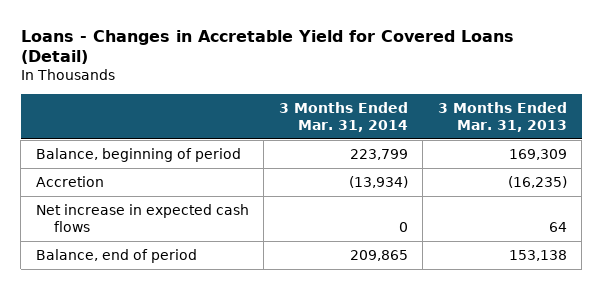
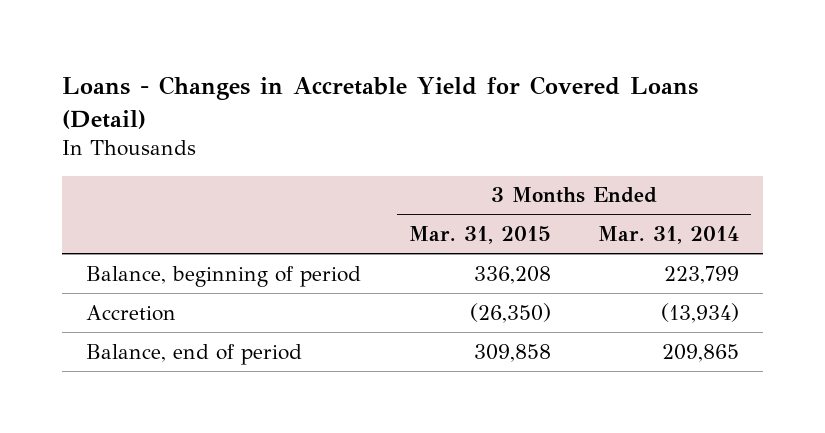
- | 3 Months Ended Mar. 31, 2014 | 3 Months Ended Mar. 31, 2013
+ | 3 Months Ended Mar. 31, 2015 | 3 Months Ended Mar. 31, 2014
- Net increase in expected cash flows | 0 | 64

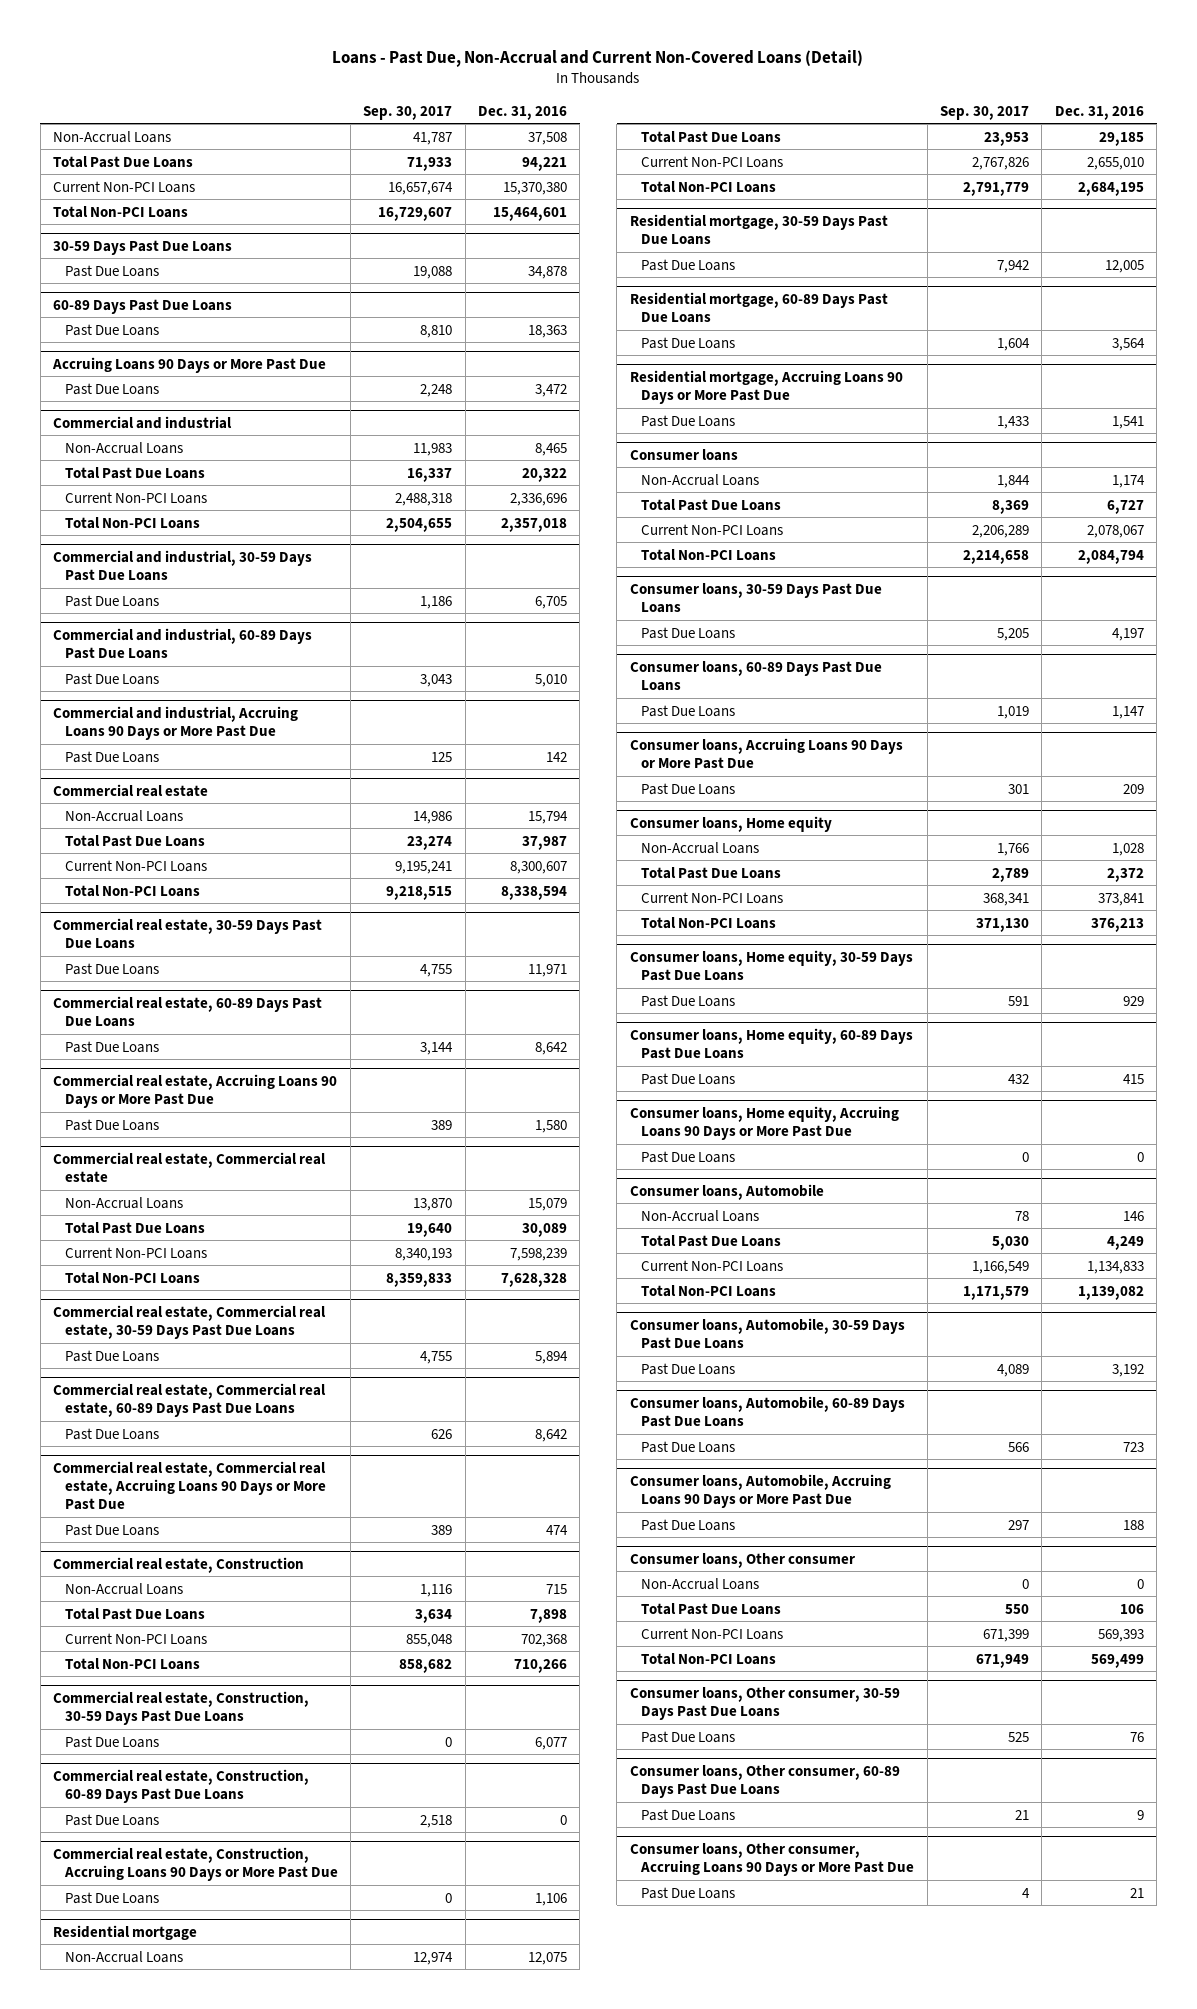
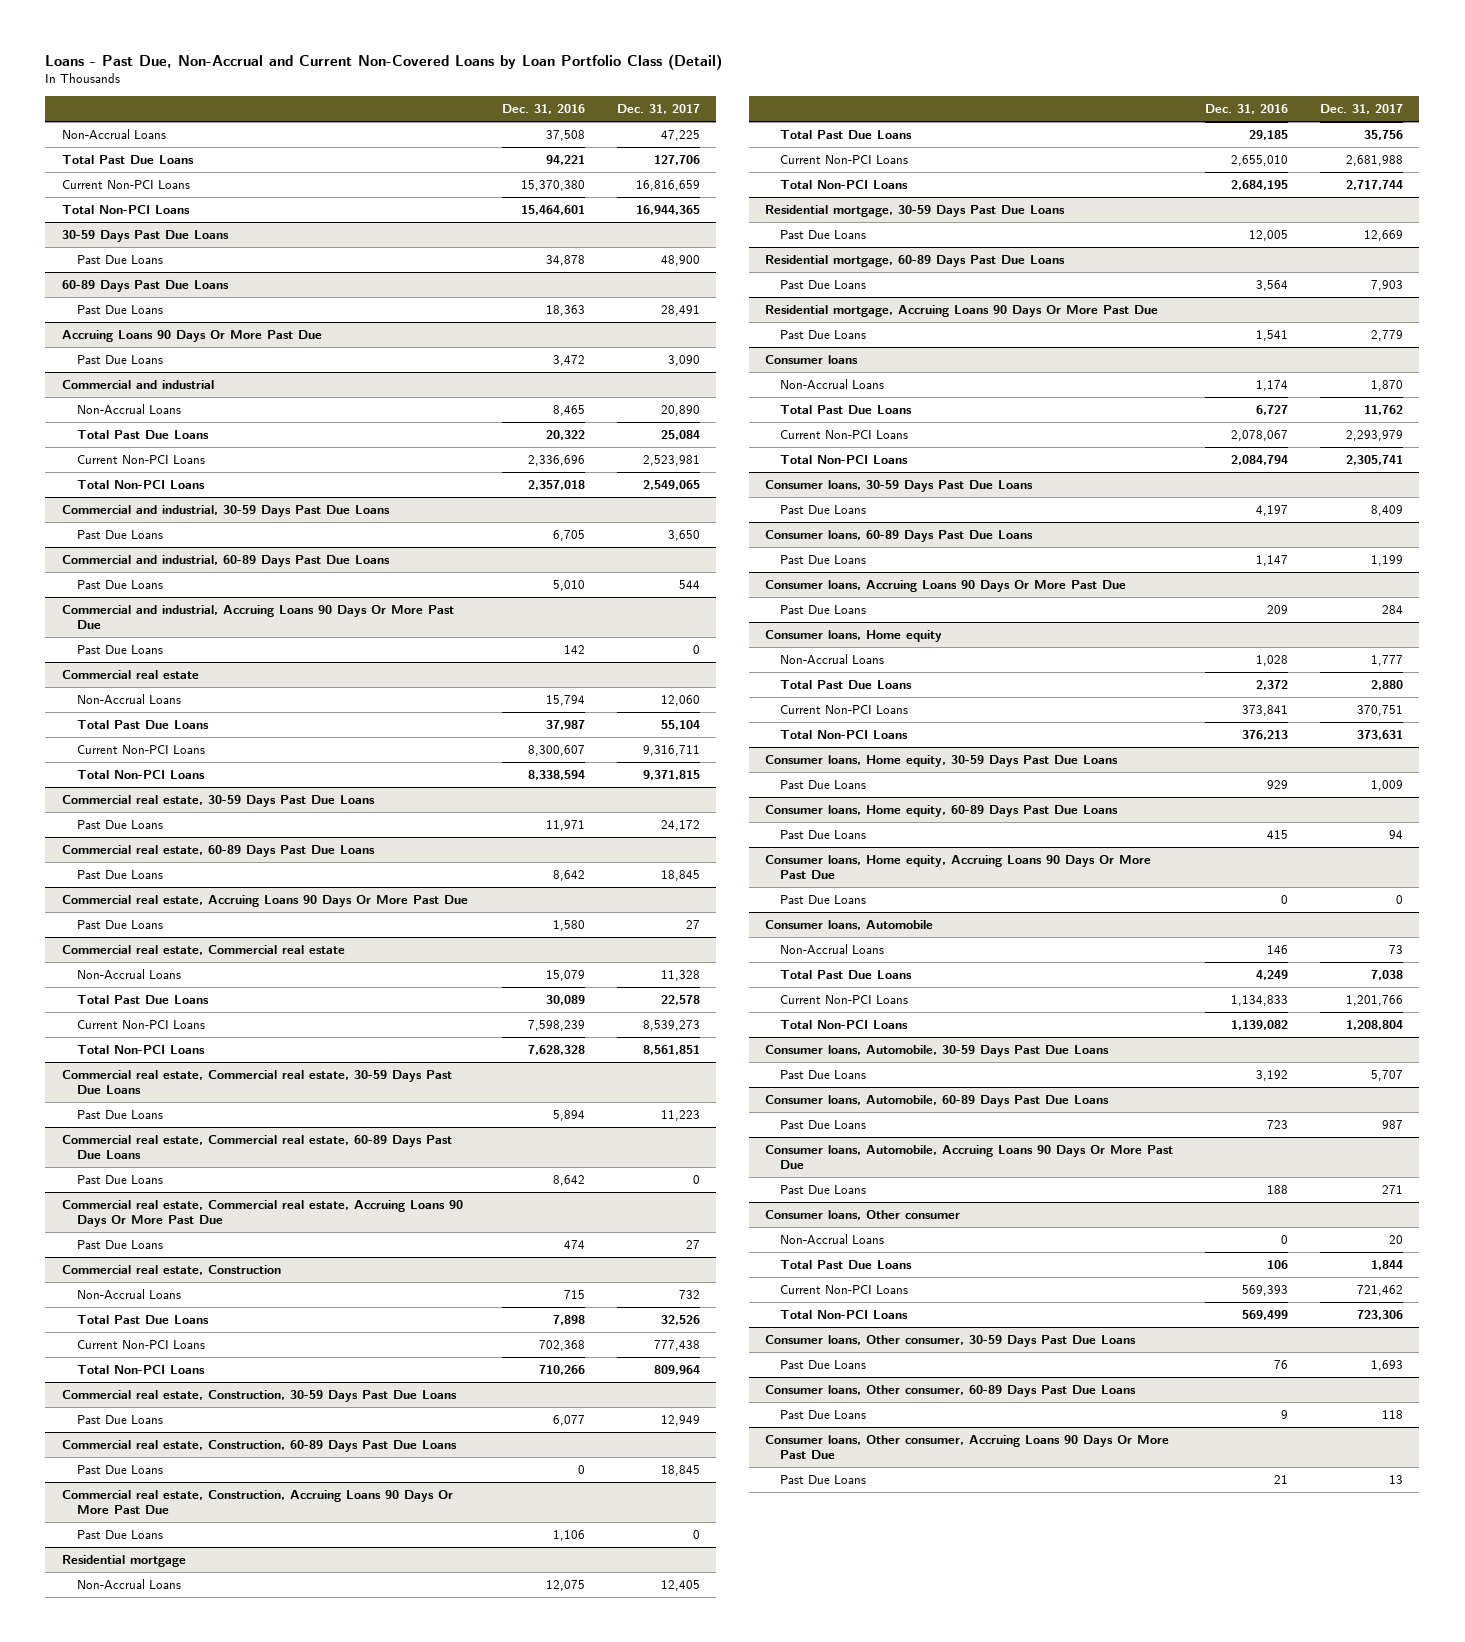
- Loans - Past Due, Non-Accrual and Current Non-Covered Loans (Detail)
+ Loans - Past Due, Non-Accrual and Current Non-Covered Loans by Loan Portfolio Class (Detail)
- | Sep. 30, 2017 | Dec. 31, 2016
+ | Dec. 31, 2016 | Dec. 31, 2017
- Accruing Loans 90 Days or More Past Due
+ Accruing Loans 90 Days Or More Past Due
- Commercial and industrial, Accruing Loans 90 Days or More Past Due
+ Commercial and industrial, Accruing Loans 90 Days Or More Past Due
- Commercial real estate, Accruing Loans 90 Days or More Past Due
+ Commercial real estate, Accruing Loans 90 Days Or More Past Due
- Commercial real estate, Commercial real estate, Accruing Loans 90 Days or More Past Due
+ Commercial real estate, Commercial real estate, Accruing Loans 90 Days Or More Past Due
- Commercial real estate, Construction, Accruing Loans 90 Days or More Past Due
+ Commercial real estate, Construction, Accruing Loans 90 Days Or More Past Due
- Residential mortgage, Accruing Loans 90 Days or More Past Due
+ Residential mortgage, Accruing Loans 90 Days Or More Past Due
- Consumer loans, Accruing Loans 90 Days or More Past Due
+ Consumer loans, Accruing Loans 90 Days Or More Past Due
- Consumer loans, Home equity, Accruing Loans 90 Days or More Past Due
+ Consumer loans, Home equity, Accruing Loans 90 Days Or More Past Due
- Consumer loans, Automobile, Accruing Loans 90 Days or More Past Due
+ Consumer loans, Automobile, Accruing Loans 90 Days Or More Past Due
- Consumer loans, Other consumer, Accruing Loans 90 Days or More Past Due
+ Consumer loans, Other consumer, Accruing Loans 90 Days Or More Past Due

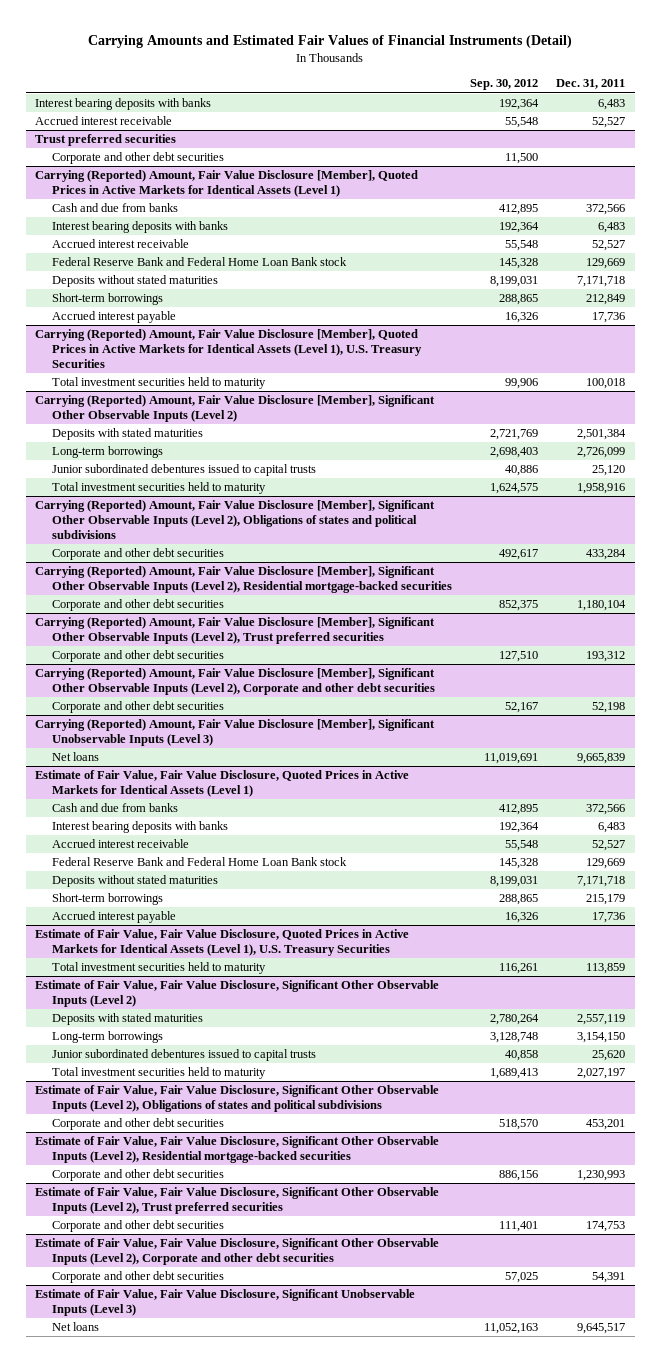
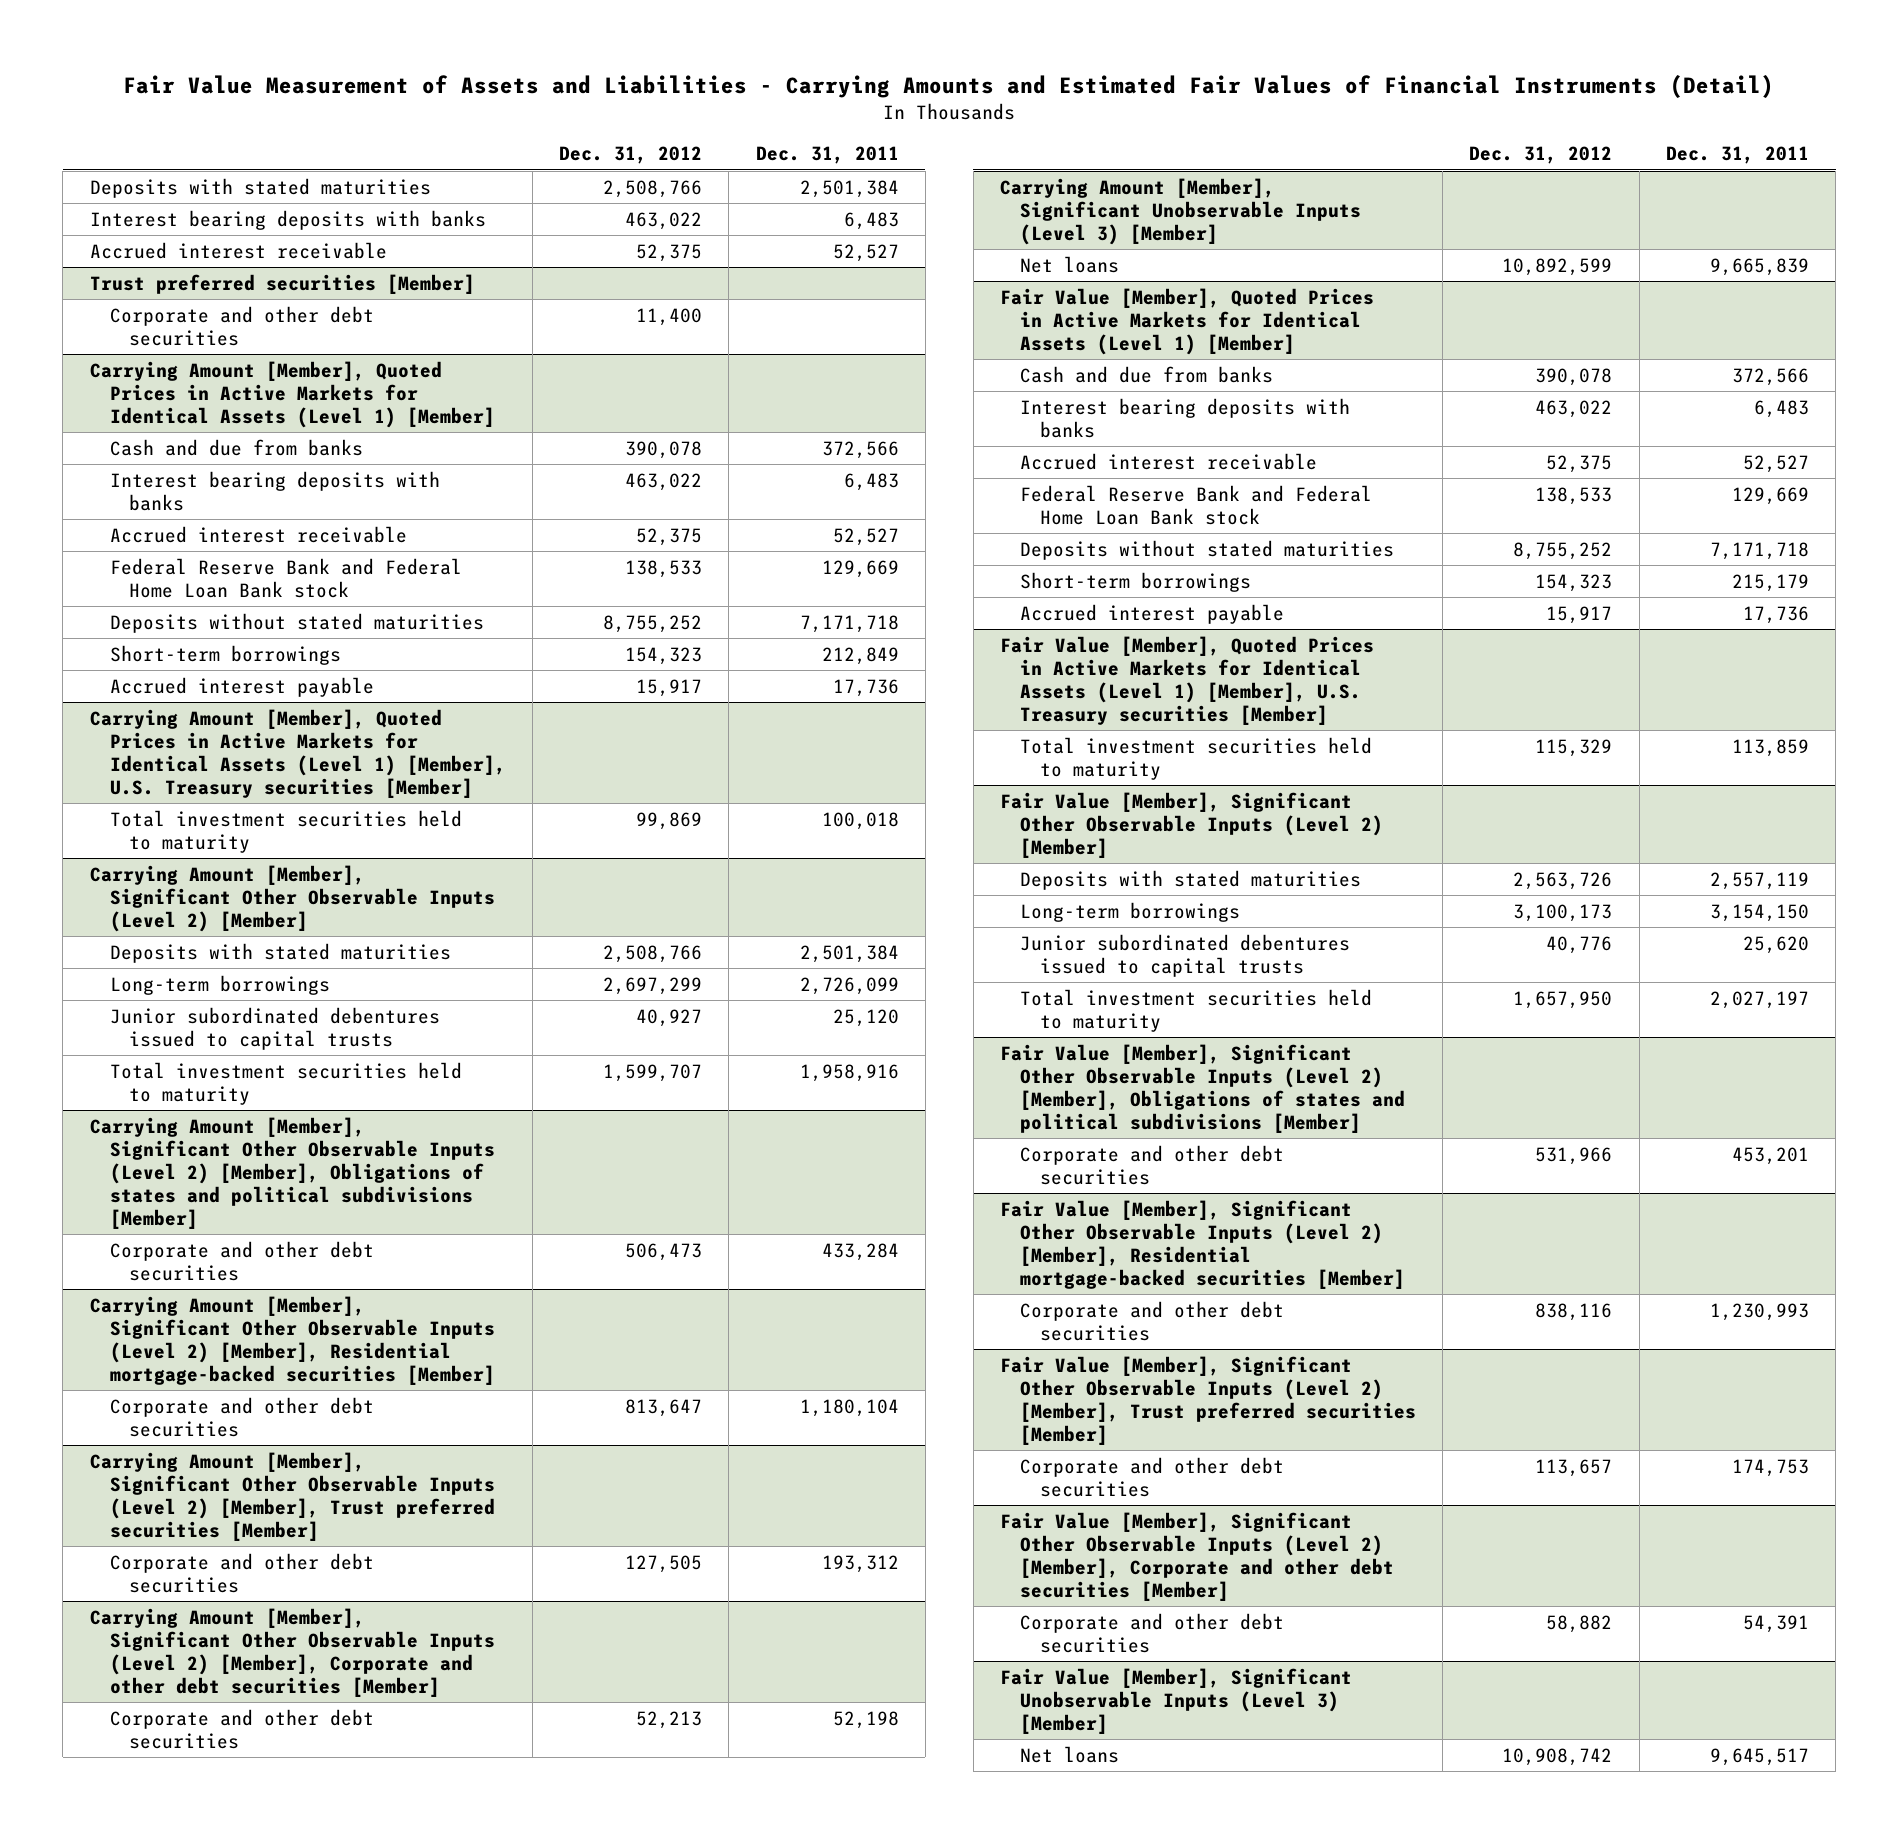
- Carrying Amounts and Estimated Fair Values of Financial Instruments (Detail)
+ Fair Value Measurement of Assets and Liabilities - Carrying Amounts and Estimated Fair Values of Financial Instruments (Detail)
- | Sep. 30, 2012 | Dec. 31, 2011
+ | Dec. 31, 2012 | Dec. 31, 2011
+ Deposits with stated maturities | 2,508,766 | 2,501,384
- Trust preferred securities
+ Trust preferred securities [Member]
- Carrying (Reported) Amount, Fair Value Disclosure [Member], Quoted Prices in Active Markets for Identical Assets (Level 1)
+ Carrying Amount [Member], Quoted Prices in Active Markets for Identical Assets (Level 1) [Member]
- Carrying (Reported) Amount, Fair Value Disclosure [Member], Quoted Prices in Active Markets for Identical Assets (Level 1), U.S. Treasury Securities
+ Carrying Amount [Member], Quoted Prices in Active Markets for Identical Assets (Level 1) [Member], U.S. Treasury securities [Member]
- Carrying (Reported) Amount, Fair Value Disclosure [Member], Significant Other Observable Inputs (Level 2)
+ Carrying Amount [Member], Significant Other Observable Inputs (Level 2) [Member]
- Carrying (Reported) Amount, Fair Value Disclosure [Member], Significant Other Observable Inputs (Level 2), Obligations of states and political subdivisions
+ Carrying Amount [Member], Significant Other Observable Inputs (Level 2) [Member], Obligations of states and political subdivisions [Member]
- Carrying (Reported) Amount, Fair Value Disclosure [Member], Significant Other Observable Inputs (Level 2), Residential mortgage-backed securities
+ Carrying Amount [Member], Significant Other Observable Inputs (Level 2) [Member], Residential mortgage-backed securities [Member]
- Carrying (Reported) Amount, Fair Value Disclosure [Member], Significant Other Observable Inputs (Level 2), Trust preferred securities
+ Carrying Amount [Member], Significant Other Observable Inputs (Level 2) [Member], Trust preferred securities [Member]
- Carrying (Reported) Amount, Fair Value Disclosure [Member], Significant Other Observable Inputs (Level 2), Corporate and other debt securities
+ Carrying Amount [Member], Significant Other Observable Inputs (Level 2) [Member], Corporate and other debt securities [Member]
- Carrying (Reported) Amount, Fair Value Disclosure [Member], Significant Unobservable Inputs (Level 3)
+ Carrying Amount [Member], Significant Unobservable Inputs (Level 3) [Member]
- Estimate of Fair Value, Fair Value Disclosure, Quoted Prices in Active Markets for Identical Assets (Level 1)
+ Fair Value [Member], Quoted Prices in Active Markets for Identical Assets (Level 1) [Member]
- Estimate of Fair Value, Fair Value Disclosure, Quoted Prices in Active Markets for Identical Assets (Level 1), U.S. Treasury Securities
+ Fair Value [Member], Quoted Prices in Active Markets for Identical Assets (Level 1) [Member], U.S. Treasury securities [Member]
- Estimate of Fair Value, Fair Value Disclosure, Significant Other Observable Inputs (Level 2)
+ Fair Value [Member], Significant Other Observable Inputs (Level 2) [Member]
- Estimate of Fair Value, Fair Value Disclosure, Significant Other Observable Inputs (Level 2), Obligations of states and political subdivisions
+ Fair Value [Member], Significant Other Observable Inputs (Level 2) [Member], Obligations of states and political subdivisions [Member]
- Estimate of Fair Value, Fair Value Disclosure, Significant Other Observable Inputs (Level 2), Residential mortgage-backed securities
+ Fair Value [Member], Significant Other Observable Inputs (Level 2) [Member], Residential mortgage-backed securities [Member]
- Estimate of Fair Value, Fair Value Disclosure, Significant Other Observable Inputs (Level 2), Trust preferred securities
+ Fair Value [Member], Significant Other Observable Inputs (Level 2) [Member], Trust preferred securities [Member]
- Estimate of Fair Value, Fair Value Disclosure, Significant Other Observable Inputs (Level 2), Corporate and other debt securities
+ Fair Value [Member], Significant Other Observable Inputs (Level 2) [Member], Corporate and other debt securities [Member]
- Estimate of Fair Value, Fair Value Disclosure, Significant Unobservable Inputs (Level 3)
+ Fair Value [Member], Significant Unobservable Inputs (Level 3) [Member]

